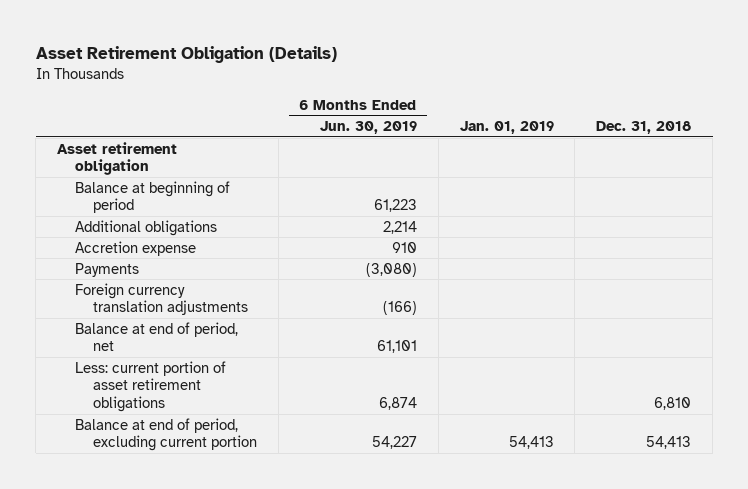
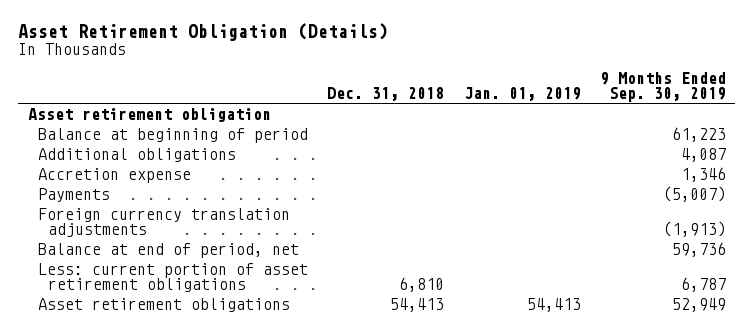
- | 6 Months Ended Jun. 30, 2019 | Jan. 01, 2019 | Dec. 31, 2018
+ | Dec. 31, 2018 | Jan. 01, 2019 | 9 Months Ended Sep. 30, 2019
- Balance at end of period, excluding current portion | 54,227 | 54,413 | 54,413
+ Asset retirement obligations | 54,413 | 54,413 | 52,949

